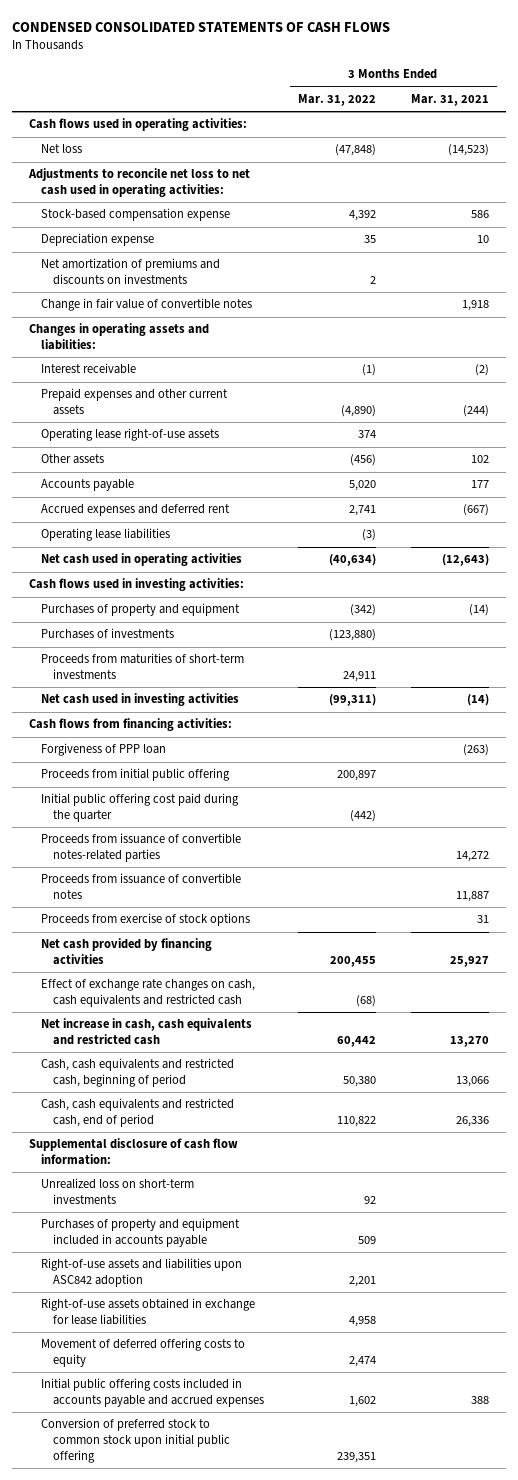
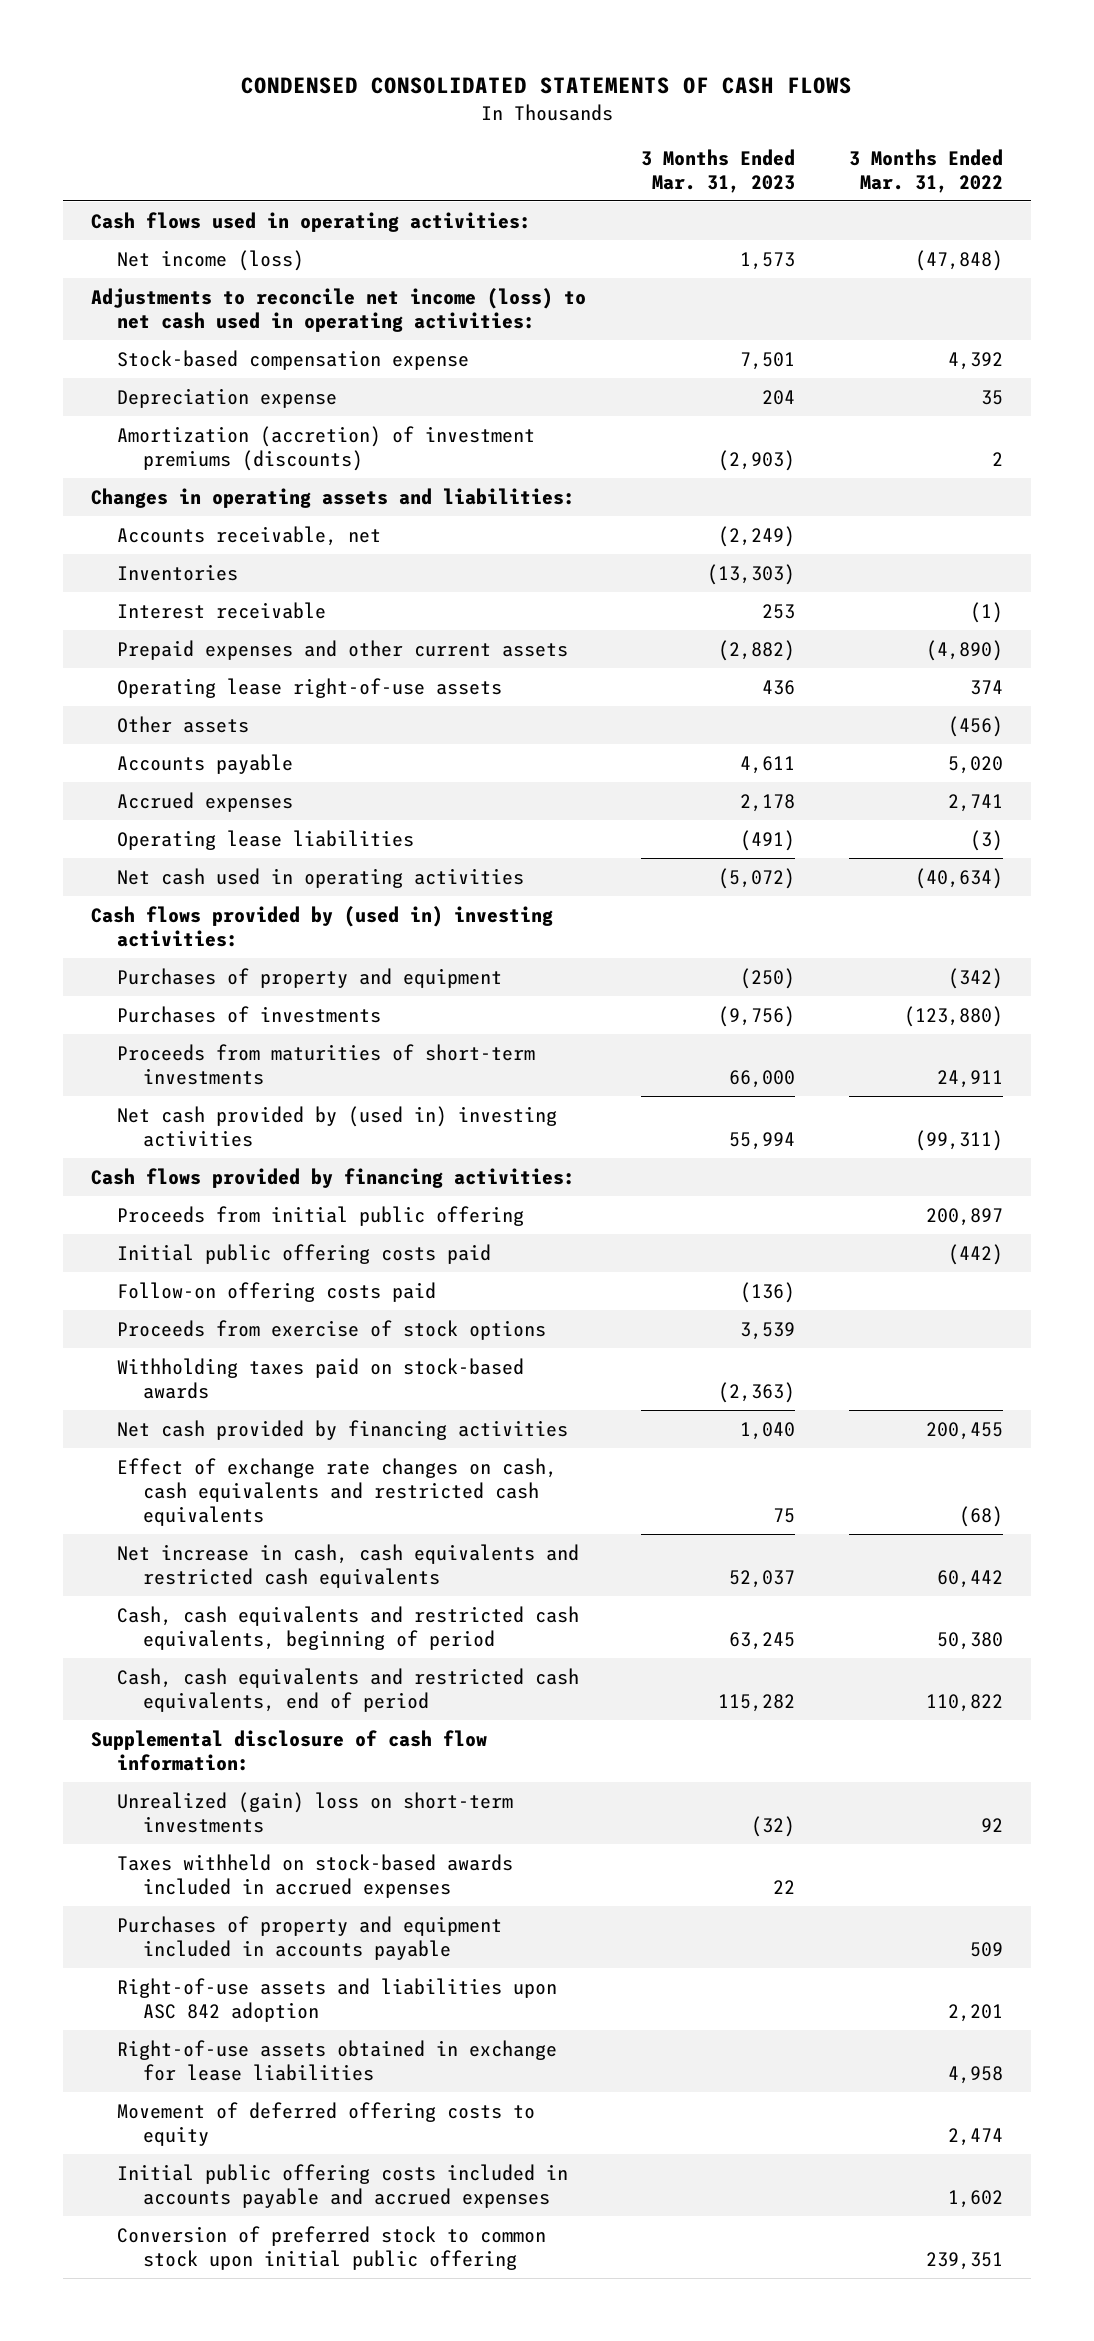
- | 3 Months Ended Mar. 31, 2022 | 3 Months Ended Mar. 31, 2021
+ | 3 Months Ended Mar. 31, 2023 | 3 Months Ended Mar. 31, 2022
- Net loss | (47,848) | (14,523)
- Adjustments to reconcile net loss to net cash used in operating activities:
+ Net income (loss) | 1,573 | (47,848)
+ Adjustments to reconcile net income (loss) to net cash used in operating activities:
- Net amortization of premiums and discounts on investments | 2 |
- Change in fair value of convertible notes | | 1,918
+ Amortization (accretion) of investment premiums (discounts) | (2,903) | 2
+ Accounts receivable, net | (2,249) |
+ Inventories | (13,303) |
- Accrued expenses and deferred rent | 2,741 | (667)
+ Accrued expenses | 2,178 | 2,741
- Cash flows used in investing activities:
+ Cash flows provided by (used in) investing activities:
- Net cash used in investing activities | (99,311) | (14)
- Cash flows from financing activities:
- Forgiveness of PPP loan | | (263)
+ Net cash provided by (used in) investing activities | 55,994 | (99,311)
+ Cash flows provided by financing activities:
- Initial public offering cost paid during the quarter | (442) |
- Proceeds from issuance of convertible notes-related parties | | 14,272
- Proceeds from issuance of convertible notes | | 11,887
+ Initial public offering costs paid | | (442)
+ Follow-on offering costs paid | (136) |
+ Withholding taxes paid on stock-based awards | (2,363) |
- Effect of exchange rate changes on cash, cash equivalents and restricted cash | (68) |
- Net increase in cash, cash equivalents and restricted cash | 60,442 | 13,270
- Cash, cash equivalents and restricted cash, beginning of period | 50,380 | 13,066
- Cash, cash equivalents and restricted cash, end of period | 110,822 | 26,336
+ Effect of exchange rate changes on cash, cash equivalents and restricted cash equivalents | 75 | (68)
+ Net increase in cash, cash equivalents and restricted cash equivalents | 52,037 | 60,442
+ Cash, cash equivalents and restricted cash equivalents, beginning of period | 63,245 | 50,380
+ Cash, cash equivalents and restricted cash equivalents, end of period | 115,282 | 110,822
- Unrealized loss on short-term investments | 92 |
+ Unrealized (gain) loss on short-term investments | (32) | 92
+ Taxes withheld on stock-based awards included in accrued expenses | 22 |
- Right-of-use assets and liabilities upon ASC842 adoption | 2,201 |
+ Right-of-use assets and liabilities upon ASC 842 adoption | | 2,201

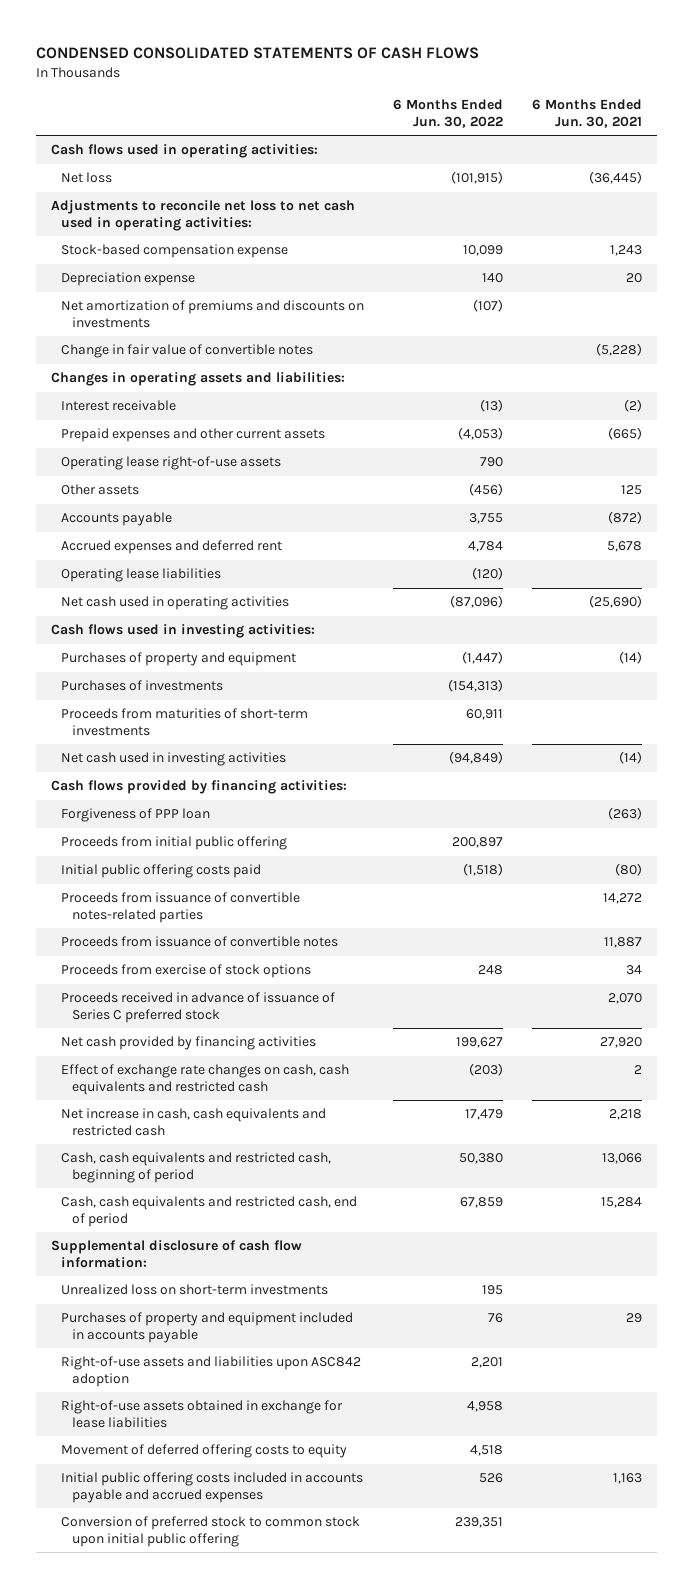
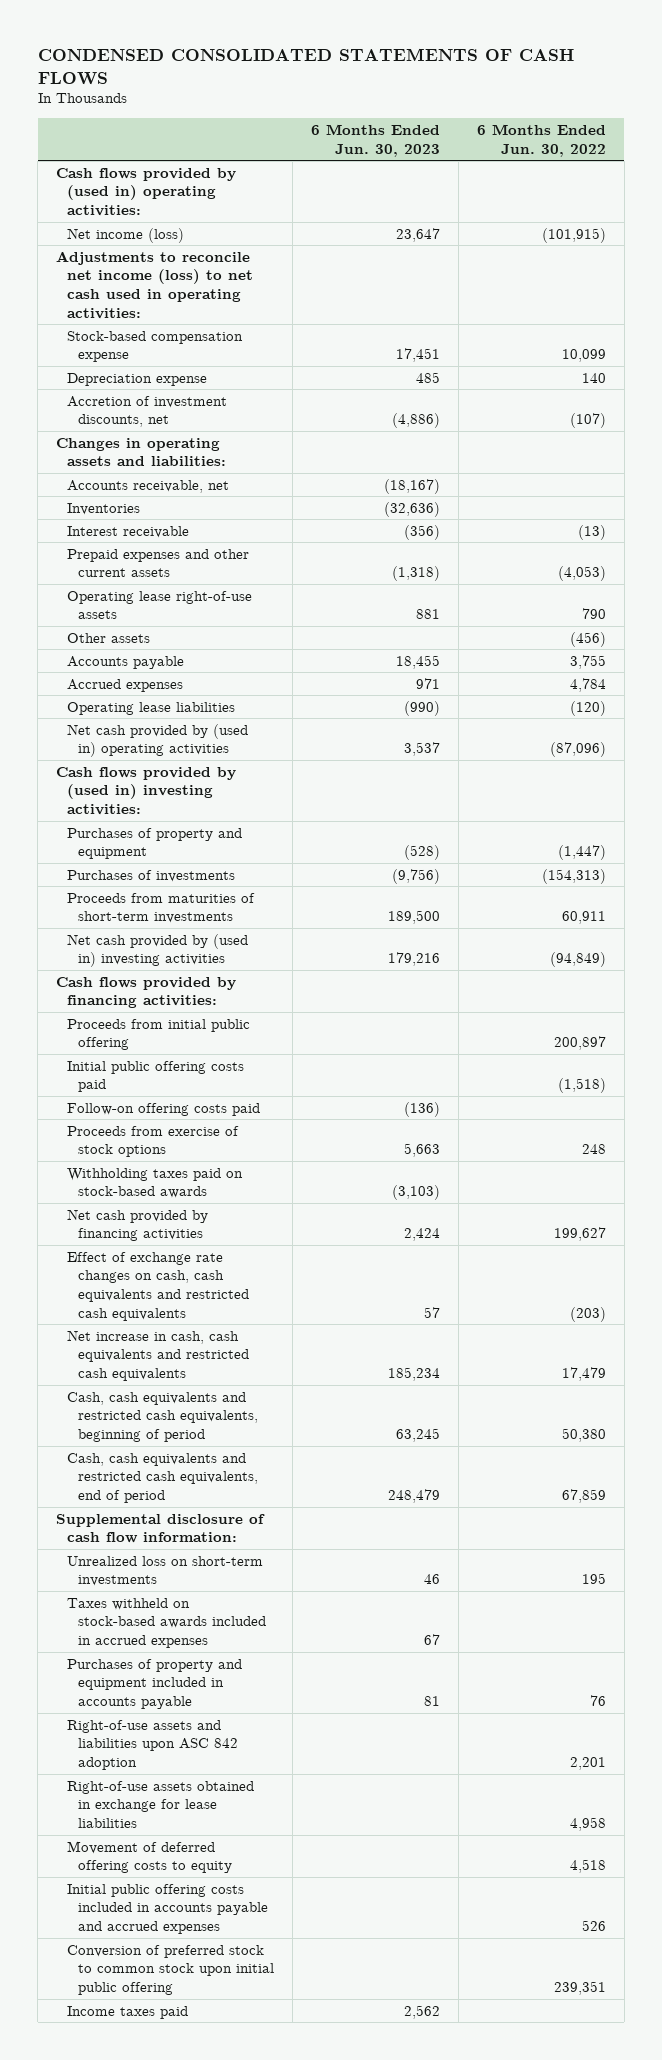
- | 6 Months Ended Jun. 30, 2022 | 6 Months Ended Jun. 30, 2021
+ | 6 Months Ended Jun. 30, 2023 | 6 Months Ended Jun. 30, 2022
- Cash flows used in operating activities:
- Net loss | (101,915) | (36,445)
- Adjustments to reconcile net loss to net cash used in operating activities:
+ Cash flows provided by (used in) operating activities:
+ Net income (loss) | 23,647 | (101,915)
+ Adjustments to reconcile net income (loss) to net cash used in operating activities:
- Net amortization of premiums and discounts on investments | (107) |
- Change in fair value of convertible notes | | (5,228)
+ Accretion of investment discounts, net | (4,886) | (107)
+ Accounts receivable, net | (18,167) |
+ Inventories | (32,636) |
- Accrued expenses and deferred rent | 4,784 | 5,678
+ Accrued expenses | 971 | 4,784
- Net cash used in operating activities | (87,096) | (25,690)
- Cash flows used in investing activities:
+ Net cash provided by (used in) operating activities | 3,537 | (87,096)
+ Cash flows provided by (used in) investing activities:
- Net cash used in investing activities | (94,849) | (14)
+ Net cash provided by (used in) investing activities | 179,216 | (94,849)
- Forgiveness of PPP loan | | (263)
- Proceeds from issuance of convertible notes-related parties | | 14,272
- Proceeds from issuance of convertible notes | | 11,887
+ Follow-on offering costs paid | (136) |
- Proceeds received in advance of issuance of Series C preferred stock | | 2,070
+ Withholding taxes paid on stock-based awards | (3,103) |
- Effect of exchange rate changes on cash, cash equivalents and restricted cash | (203) | 2
- Net increase in cash, cash equivalents and restricted cash | 17,479 | 2,218
- Cash, cash equivalents and restricted cash, beginning of period | 50,380 | 13,066
- Cash, cash equivalents and restricted cash, end of period | 67,859 | 15,284
+ Effect of exchange rate changes on cash, cash equivalents and restricted cash equivalents | 57 | (203)
+ Net increase in cash, cash equivalents and restricted cash equivalents | 185,234 | 17,479
+ Cash, cash equivalents and restricted cash equivalents, beginning of period | 63,245 | 50,380
+ Cash, cash equivalents and restricted cash equivalents, end of period | 248,479 | 67,859
+ Taxes withheld on stock-based awards included in accrued expenses | 67 |
- Right-of-use assets and liabilities upon ASC842 adoption | 2,201 |
+ Right-of-use assets and liabilities upon ASC 842 adoption | | 2,201
+ Income taxes paid | 2,562 |

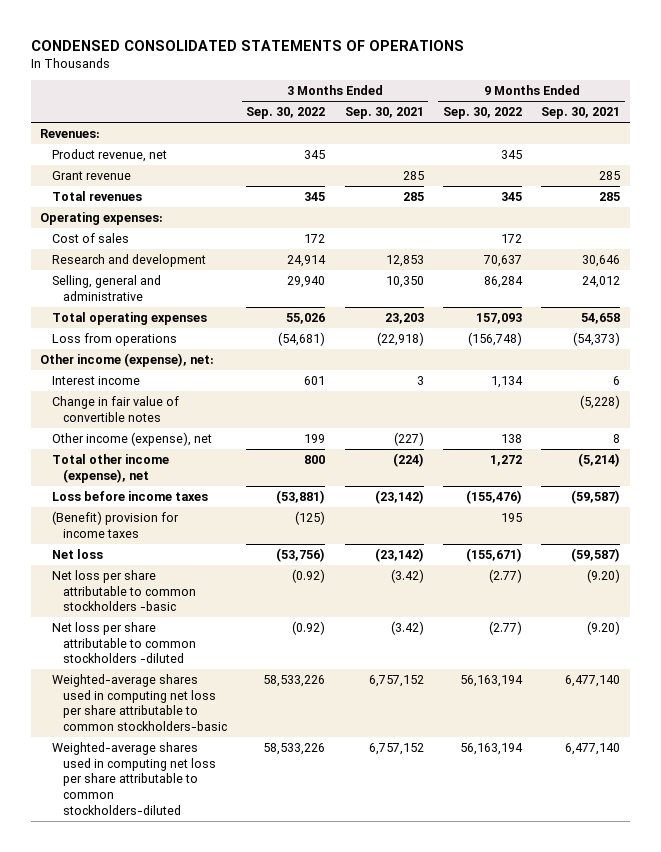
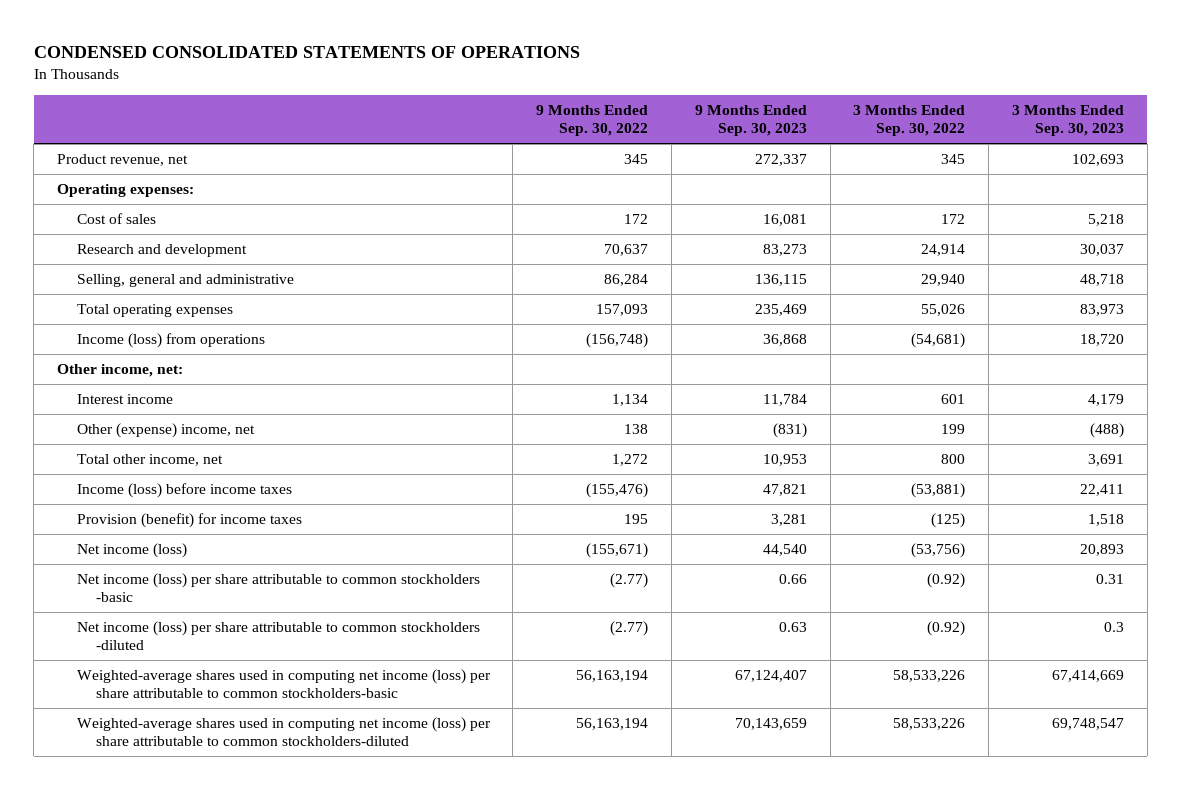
- | 3 Months Ended Sep. 30, 2022 | 3 Months Ended Sep. 30, 2021 | 9 Months Ended Sep. 30, 2022 | 9 Months Ended Sep. 30, 2021
+ | 9 Months Ended Sep. 30, 2022 | 9 Months Ended Sep. 30, 2023 | 3 Months Ended Sep. 30, 2022 | 3 Months Ended Sep. 30, 2023
- Revenues:
- Grant revenue | | 285 | | 285
- Total revenues | 345 | 285 | 345 | 285
- Loss from operations | (54,681) | (22,918) | (156,748) | (54,373)
- Other income (expense), net:
+ Income (loss) from operations | (156,748) | 36,868 | (54,681) | 18,720
+ Other income, net:
- Change in fair value of convertible notes | | | | (5,228)
- Other income (expense), net | 199 | (227) | 138 | 8
- Total other income (expense), net | 800 | (224) | 1,272 | (5,214)
- Loss before income taxes | (53,881) | (23,142) | (155,476) | (59,587)
- (Benefit) provision for income taxes | (125) | | 195 |
- Net loss | (53,756) | (23,142) | (155,671) | (59,587)
- Net loss per share attributable to common stockholders -basic | (0.92) | (3.42) | (2.77) | (9.20)
- Net loss per share attributable to common stockholders -diluted | (0.92) | (3.42) | (2.77) | (9.20)
- Weighted-average shares used in computing net loss per share attributable to common stockholders-basic | 58,533,226 | 6,757,152 | 56,163,194 | 6,477,140
- Weighted-average shares used in computing net loss per share attributable to common stockholders-diluted | 58,533,226 | 6,757,152 | 56,163,194 | 6,477,140
+ Other (expense) income, net | 138 | (831) | 199 | (488)
+ Total other income, net | 1,272 | 10,953 | 800 | 3,691
+ Income (loss) before income taxes | (155,476) | 47,821 | (53,881) | 22,411
+ Provision (benefit) for income taxes | 195 | 3,281 | (125) | 1,518
+ Net income (loss) | (155,671) | 44,540 | (53,756) | 20,893
+ Net income (loss) per share attributable to common stockholders -basic | (2.77) | 0.66 | (0.92) | 0.31
+ Net income (loss) per share attributable to common stockholders -diluted | (2.77) | 0.63 | (0.92) | 0.3
+ Weighted-average shares used in computing net income (loss) per share attributable to common stockholders-basic | 56,163,194 | 67,124,407 | 58,533,226 | 67,414,669
+ Weighted-average shares used in computing net income (loss) per share attributable to common stockholders-diluted | 56,163,194 | 70,143,659 | 58,533,226 | 69,748,547

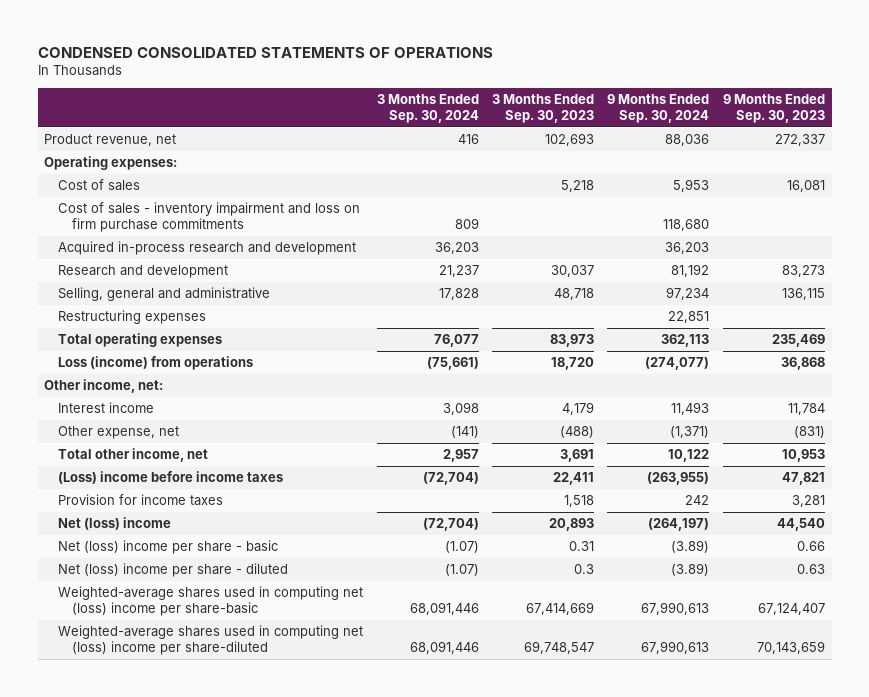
- | 9 Months Ended Sep. 30, 2022 | 9 Months Ended Sep. 30, 2023 | 3 Months Ended Sep. 30, 2022 | 3 Months Ended Sep. 30, 2023
+ | 3 Months Ended Sep. 30, 2024 | 3 Months Ended Sep. 30, 2023 | 9 Months Ended Sep. 30, 2024 | 9 Months Ended Sep. 30, 2023
+ Cost of sales - inventory impairment and loss on firm purchase commitments | 809 | | 118,680 |
+ Acquired in-process research and development | 36,203 | | 36,203 |
+ Restructuring expenses | | | 22,851 |
- Income (loss) from operations | (156,748) | 36,868 | (54,681) | 18,720
+ Loss (income) from operations | (75,661) | 18,720 | (274,077) | 36,868
- Other (expense) income, net | 138 | (831) | 199 | (488)
+ Other expense, net | (141) | (488) | (1,371) | (831)
- Income (loss) before income taxes | (155,476) | 47,821 | (53,881) | 22,411
- Provision (benefit) for income taxes | 195 | 3,281 | (125) | 1,518
- Net income (loss) | (155,671) | 44,540 | (53,756) | 20,893
- Net income (loss) per share attributable to common stockholders -basic | (2.77) | 0.66 | (0.92) | 0.31
- Net income (loss) per share attributable to common stockholders -diluted | (2.77) | 0.63 | (0.92) | 0.3
- Weighted-average shares used in computing net income (loss) per share attributable to common stockholders-basic | 56,163,194 | 67,124,407 | 58,533,226 | 67,414,669
- Weighted-average shares used in computing net income (loss) per share attributable to common stockholders-diluted | 56,163,194 | 70,143,659 | 58,533,226 | 69,748,547
+ (Loss) income before income taxes | (72,704) | 22,411 | (263,955) | 47,821
+ Provision for income taxes | | 1,518 | 242 | 3,281
+ Net (loss) income | (72,704) | 20,893 | (264,197) | 44,540
+ Net (loss) income per share - basic | (1.07) | 0.31 | (3.89) | 0.66
+ Net (loss) income per share - diluted | (1.07) | 0.3 | (3.89) | 0.63
+ Weighted-average shares used in computing net (loss) income per share-basic | 68,091,446 | 67,414,669 | 67,990,613 | 67,124,407
+ Weighted-average shares used in computing net (loss) income per share-diluted | 68,091,446 | 69,748,547 | 67,990,613 | 70,143,659

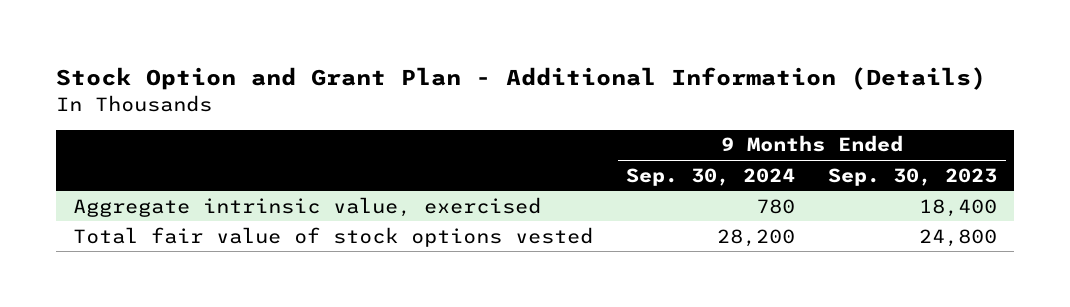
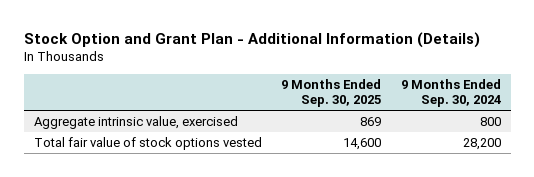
- | 9 Months Ended Sep. 30, 2024 | 9 Months Ended Sep. 30, 2023
+ | 9 Months Ended Sep. 30, 2025 | 9 Months Ended Sep. 30, 2024
- Aggregate intrinsic value, exercised | 780 | 18,400
+ Aggregate intrinsic value, exercised | 869 | 800

